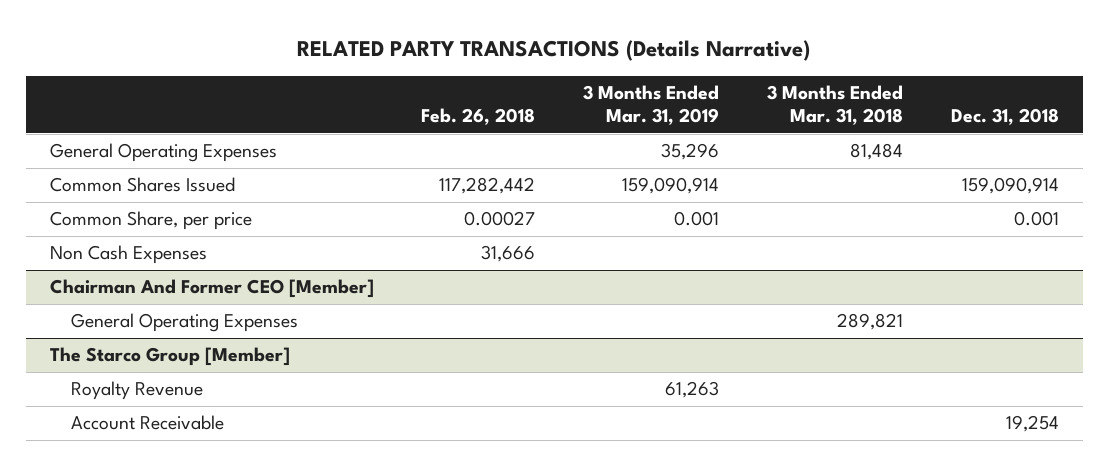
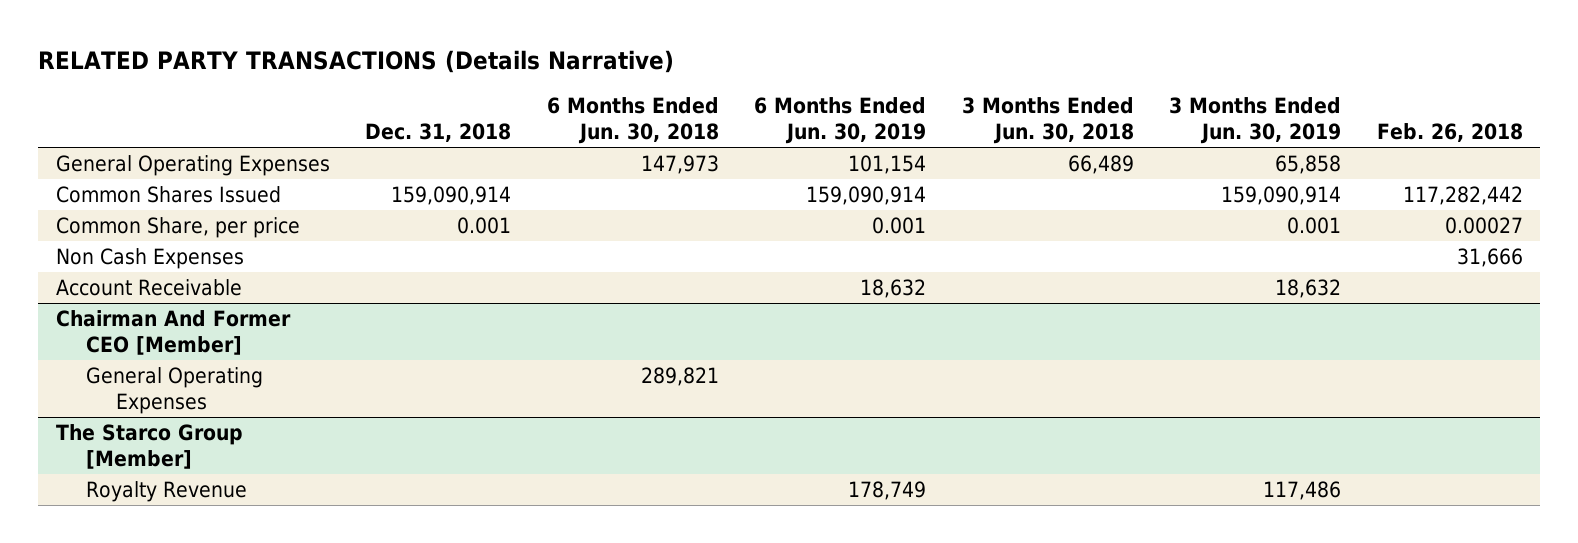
- | Feb. 26, 2018 | 3 Months Ended Mar. 31, 2019 | 3 Months Ended Mar. 31, 2018 | Dec. 31, 2018
+ | Dec. 31, 2018 | 6 Months Ended Jun. 30, 2018 | 6 Months Ended Jun. 30, 2019 | 3 Months Ended Jun. 30, 2018 | 3 Months Ended Jun. 30, 2019 | Feb. 26, 2018
+ Account Receivable | | | 18,632 | | 18,632 |
@ The Starco Group [Member]
- Account Receivable | | | | 19,254

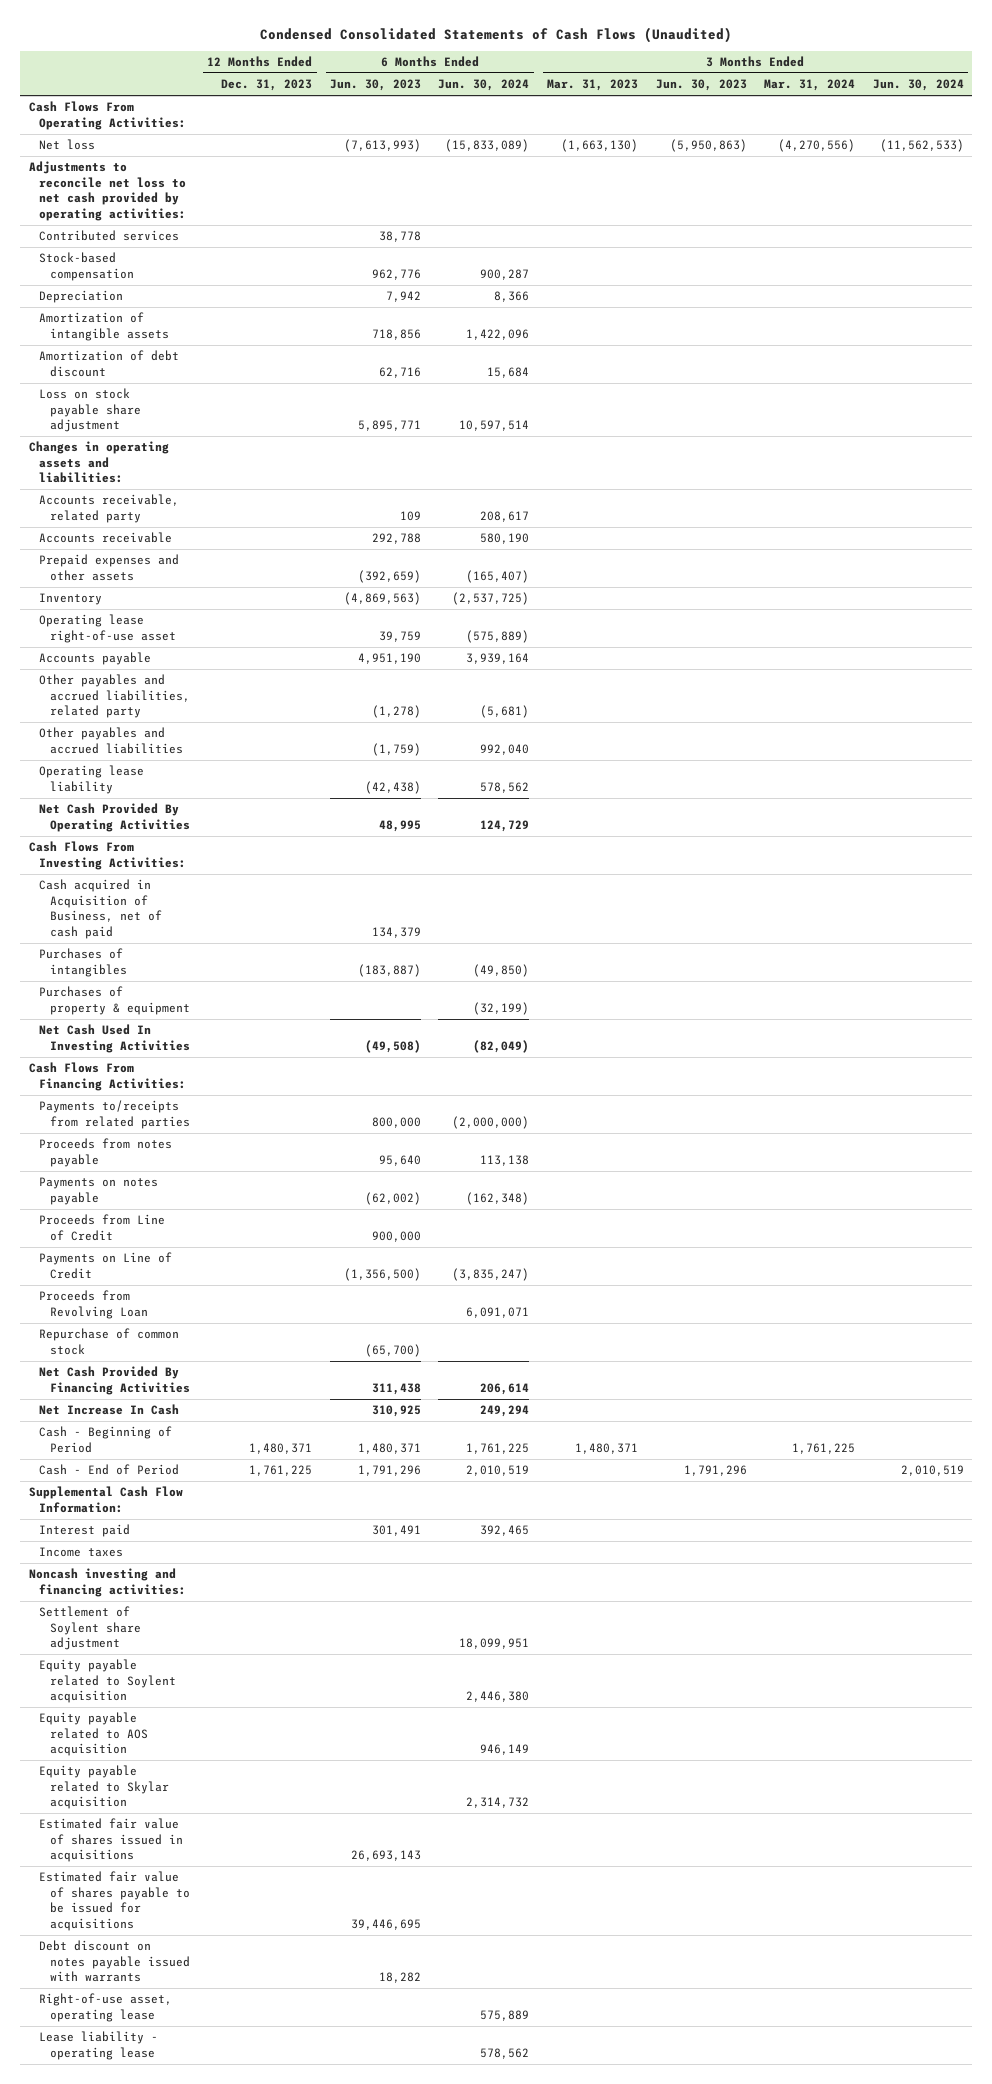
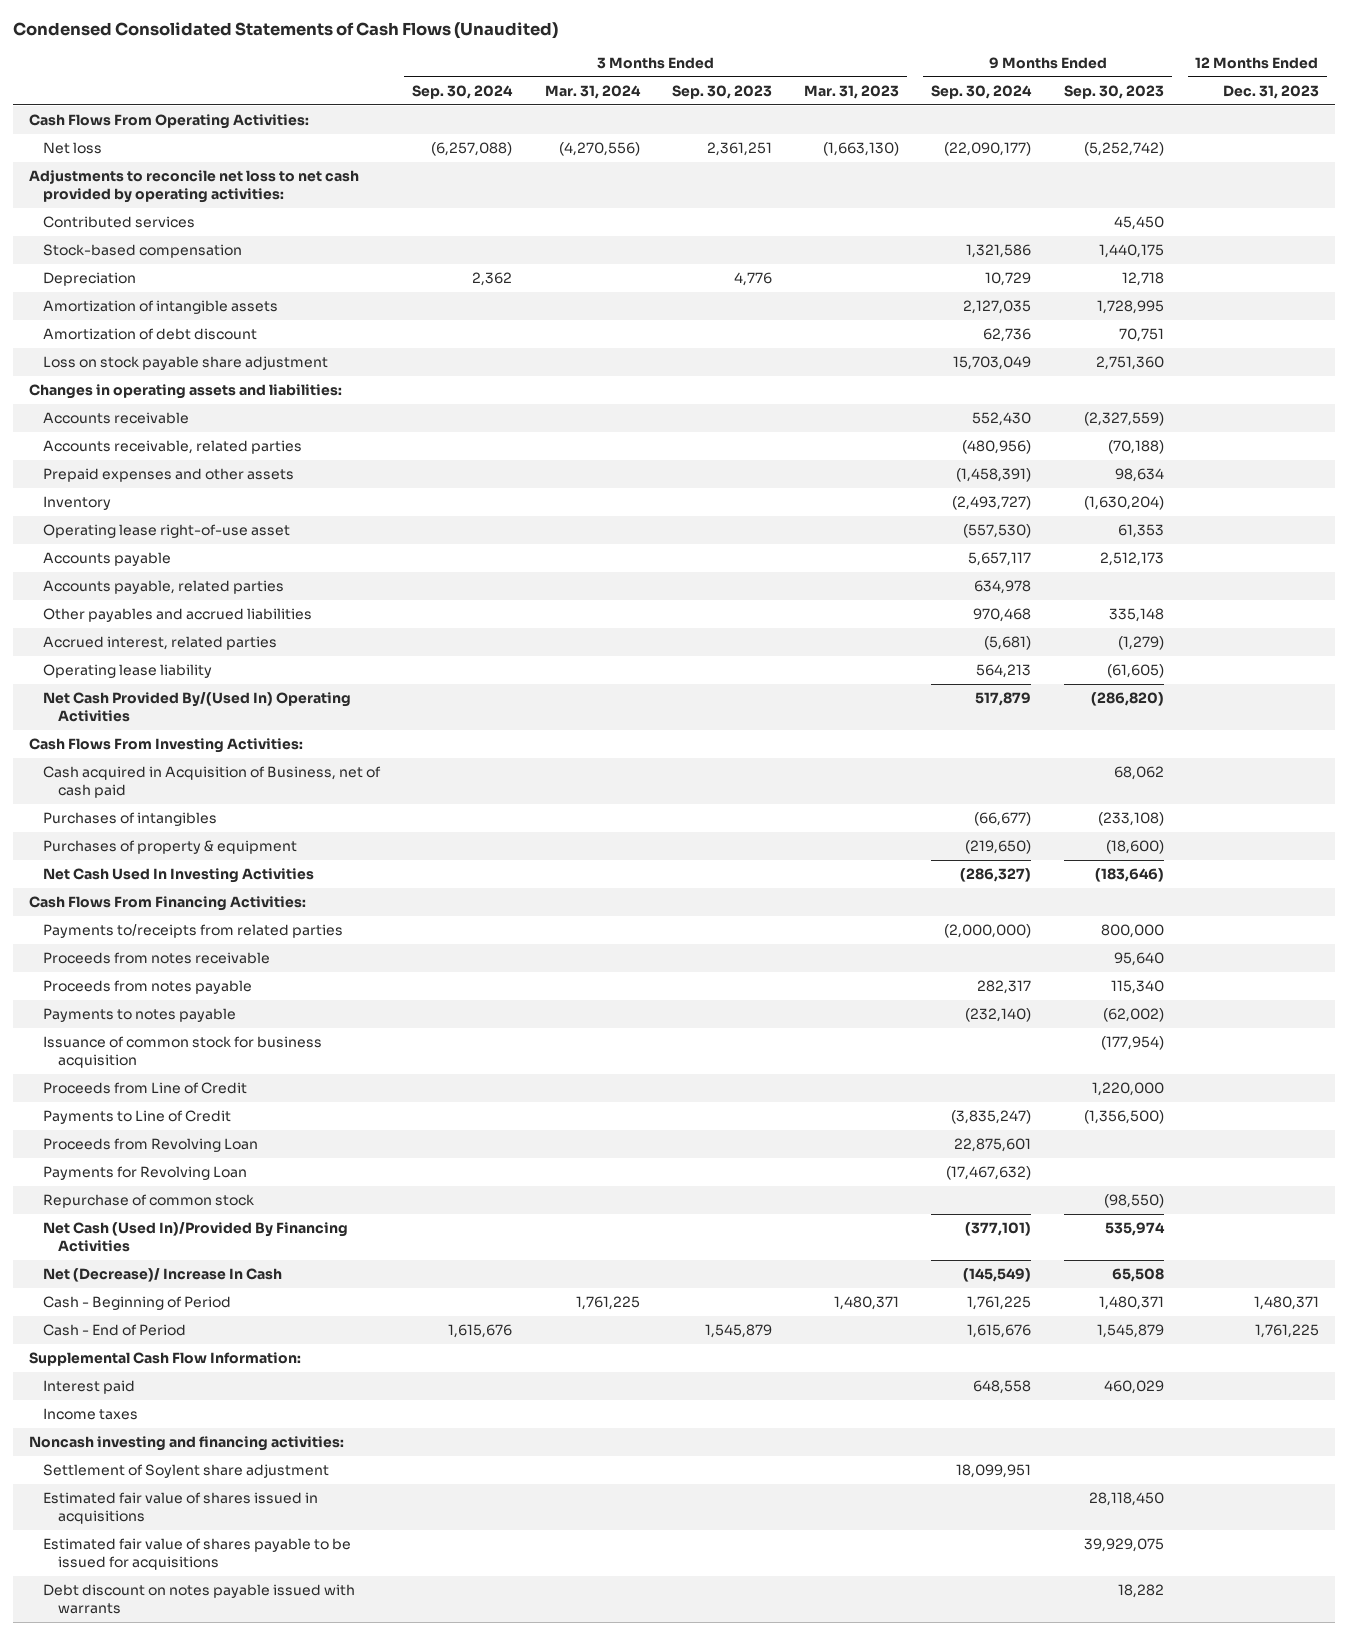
- | 12 Months Ended Dec. 31, 2023 | 6 Months Ended Jun. 30, 2023 | 6 Months Ended Jun. 30, 2024 | 3 Months Ended Mar. 31, 2023 | 3 Months Ended Jun. 30, 2023 | 3 Months Ended Mar. 31, 2024 | 3 Months Ended Jun. 30, 2024
+ | 3 Months Ended Sep. 30, 2024 | 3 Months Ended Mar. 31, 2024 | 3 Months Ended Sep. 30, 2023 | 3 Months Ended Mar. 31, 2023 | 9 Months Ended Sep. 30, 2024 | 9 Months Ended Sep. 30, 2023 | 12 Months Ended Dec. 31, 2023
- Accounts receivable, related party | | 109 | 208,617 | | | |
+ Accounts receivable, related parties | | | | | (480,956) | (70,188) |
- Other payables and accrued liabilities, related party | | (1,278) | (5,681) | | | |
+ Accounts payable, related parties | | | | | 634,978 | |
+ Accrued interest, related parties | | | | | (5,681) | (1,279) |
- Net Cash Provided By Operating Activities | | 48,995 | 124,729 | | | |
+ Net Cash Provided By/(Used In) Operating Activities | | | | | 517,879 | (286,820) |
+ Proceeds from notes receivable | | | | | | 95,640 |
- Payments on notes payable | | (62,002) | (162,348) | | | |
+ Payments to notes payable | | | | | (232,140) | (62,002) |
+ Issuance of common stock for business acquisition | | | | | | (177,954) |
- Payments on Line of Credit | | (1,356,500) | (3,835,247) | | | |
+ Payments to Line of Credit | | | | | (3,835,247) | (1,356,500) |
+ Payments for Revolving Loan | | | | | (17,467,632) | |
- Net Cash Provided By Financing Activities | | 311,438 | 206,614 | | | |
- Net Increase In Cash | | 310,925 | 249,294 | | | |
+ Net Cash (Used In)/Provided By Financing Activities | | | | | (377,101) | 535,974 |
+ Net (Decrease)/ Increase In Cash | | | | | (145,549) | 65,508 |
- Equity payable related to Soylent acquisition | | | 2,446,380 | | | |
- Equity payable related to AOS acquisition | | | 946,149 | | | |
- Equity payable related to Skylar acquisition | | | 2,314,732 | | | |
- Right-of-use asset, operating lease | | | 575,889 | | | |
- Lease liability - operating lease | | | 578,562 | | | |

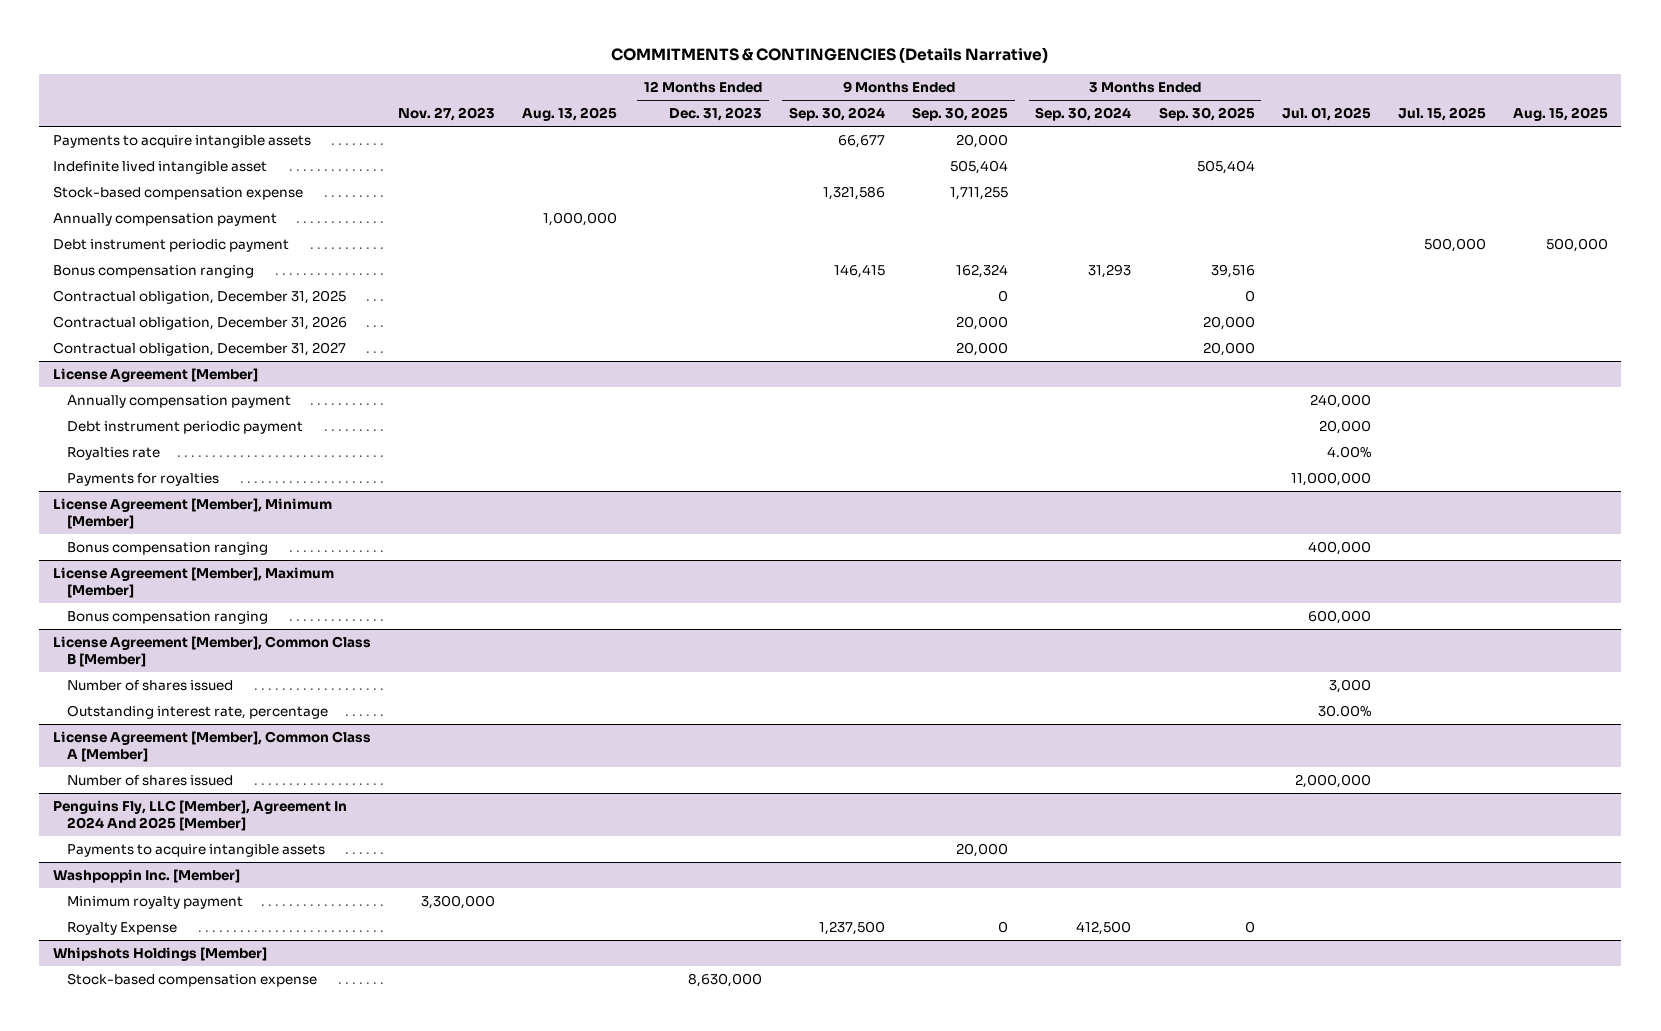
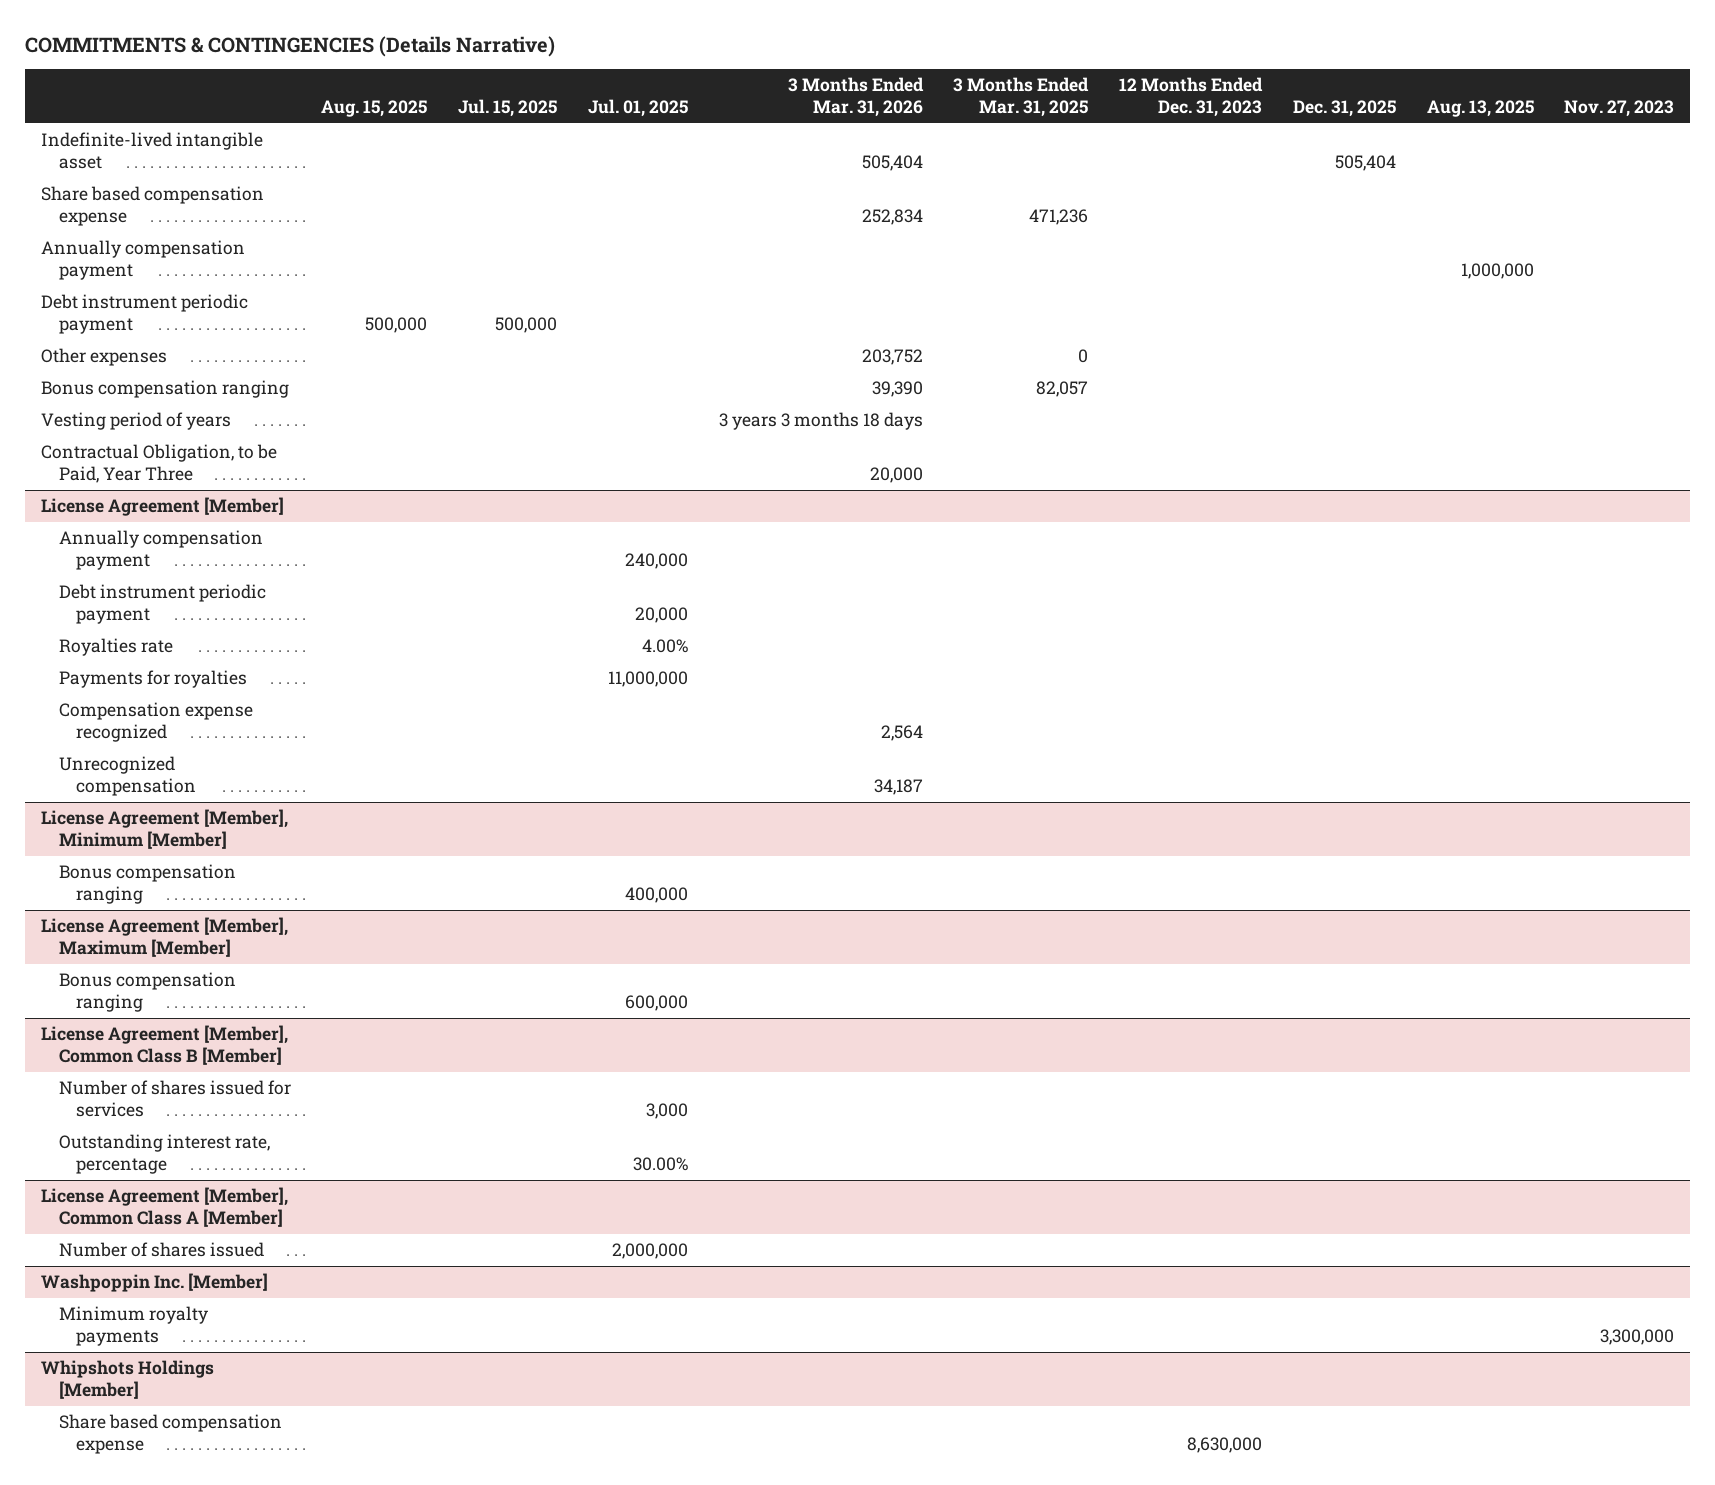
- | Nov. 27, 2023 | Aug. 13, 2025 | 12 Months Ended Dec. 31, 2023 | 9 Months Ended Sep. 30, 2024 | 9 Months Ended Sep. 30, 2025 | 3 Months Ended Sep. 30, 2024 | 3 Months Ended Sep. 30, 2025 | Jul. 01, 2025 | Jul. 15, 2025 | Aug. 15, 2025
+ | Aug. 15, 2025 | Jul. 15, 2025 | Jul. 01, 2025 | 3 Months Ended Mar. 31, 2026 | 3 Months Ended Mar. 31, 2025 | 12 Months Ended Dec. 31, 2023 | Dec. 31, 2025 | Aug. 13, 2025 | Nov. 27, 2023
- Payments to acquire intangible assets | | | | 66,677 | 20,000 | | | | |
- Indefinite lived intangible asset | | | | | 505,404 | | 505,404 | | |
- Stock-based compensation expense | | | | 1,321,586 | 1,711,255 | | | | |
+ Indefinite-lived intangible asset | | | | 505,404 | | | 505,404 | |
+ Share based compensation expense | | | | 252,834 | 471,236 | | | |
+ Other expenses | | | | 203,752 | 0 | | | |
- Contractual obligation, December 31, 2025 | | | | | 0 | | 0 | | |
- Contractual obligation, December 31, 2026 | | | | | 20,000 | | 20,000 | | |
- Contractual obligation, December 31, 2027 | | | | | 20,000 | | 20,000 | | |
+ Vesting period of years | | | | 3 years 3 months 18 days | | | | |
+ Contractual Obligation, to be Paid, Year Three | | | | 20,000 | | | | |
@ License Agreement [Member]
+ Compensation expense recognized | | | | 2,564 | | | | |
+ Unrecognized compensation | | | | 34,187 | | | | |
@ License Agreement [Member], Common Class B [Member]
- Number of shares issued | | | | | | | | 3,000 | |
+ Number of shares issued for services | | | 3,000 | | | | | |
- Penguins Fly, LLC [Member], Agreement In 2024 And 2025 [Member]
- Payments to acquire intangible assets | | | | | 20,000 | | | | |
@ Washpoppin Inc. [Member]
- Minimum royalty payment | 3,300,000 | | | | | | | | |
- Royalty Expense | | | | 1,237,500 | 0 | 412,500 | 0 | | |
+ Minimum royalty payments | | | | | | | | | 3,300,000
@ Whipshots Holdings [Member]
- Stock-based compensation expense | | | 8,630,000 | | | | | | |
+ Share based compensation expense | | | | | | 8,630,000 | | |

